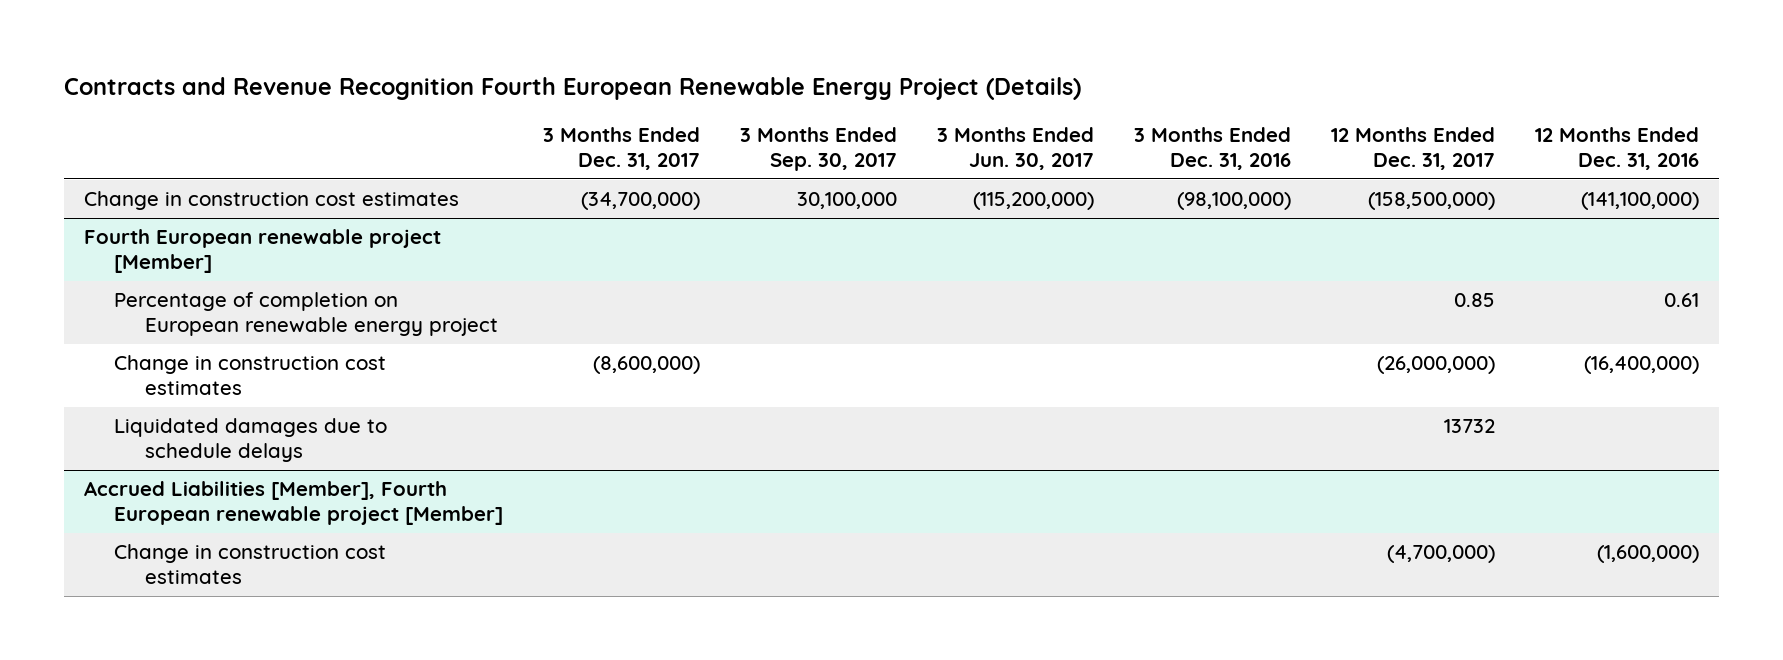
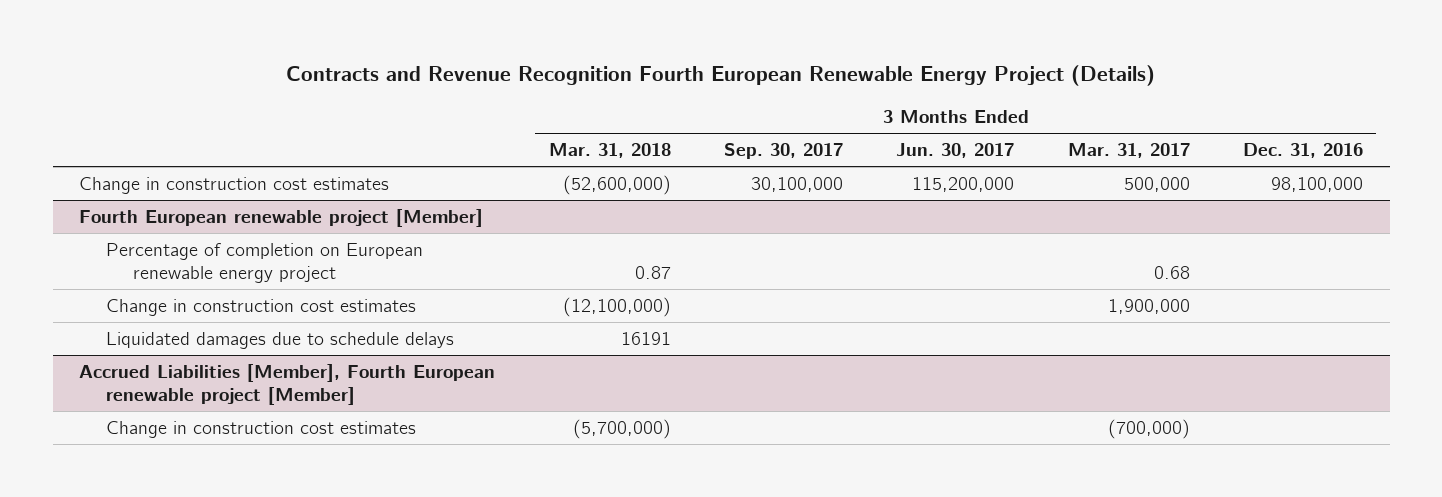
- | 3 Months Ended Dec. 31, 2017 | 3 Months Ended Sep. 30, 2017 | 3 Months Ended Jun. 30, 2017 | 3 Months Ended Dec. 31, 2016 | 12 Months Ended Dec. 31, 2017 | 12 Months Ended Dec. 31, 2016
+ | 3 Months Ended Mar. 31, 2018 | 3 Months Ended Sep. 30, 2017 | 3 Months Ended Jun. 30, 2017 | 3 Months Ended Mar. 31, 2017 | 3 Months Ended Dec. 31, 2016
- Change in construction cost estimates | (34,700,000) | 30,100,000 | (115,200,000) | (98,100,000) | (158,500,000) | (141,100,000)
+ Change in construction cost estimates | (52,600,000) | 30,100,000 | 115,200,000 | 500,000 | 98,100,000

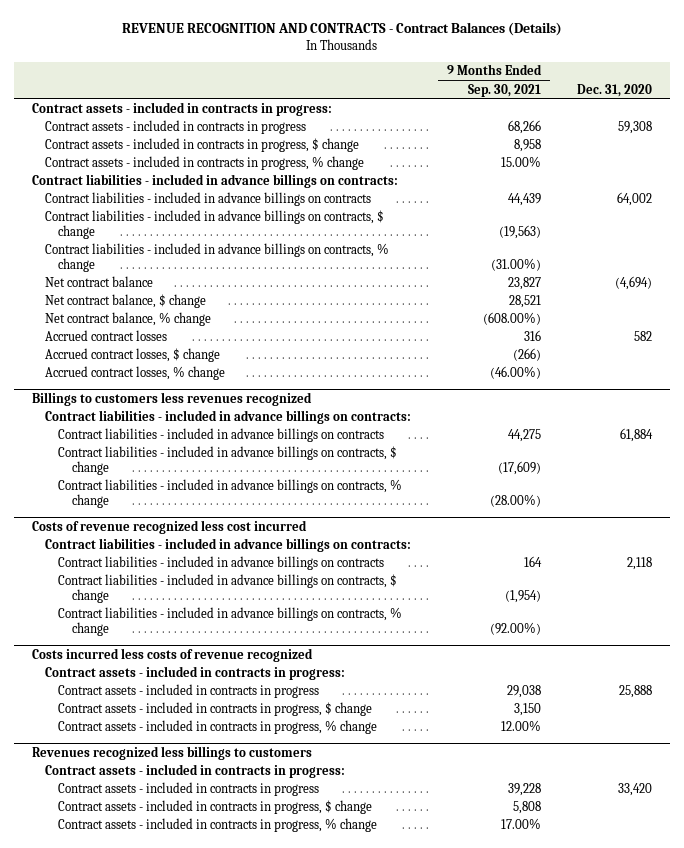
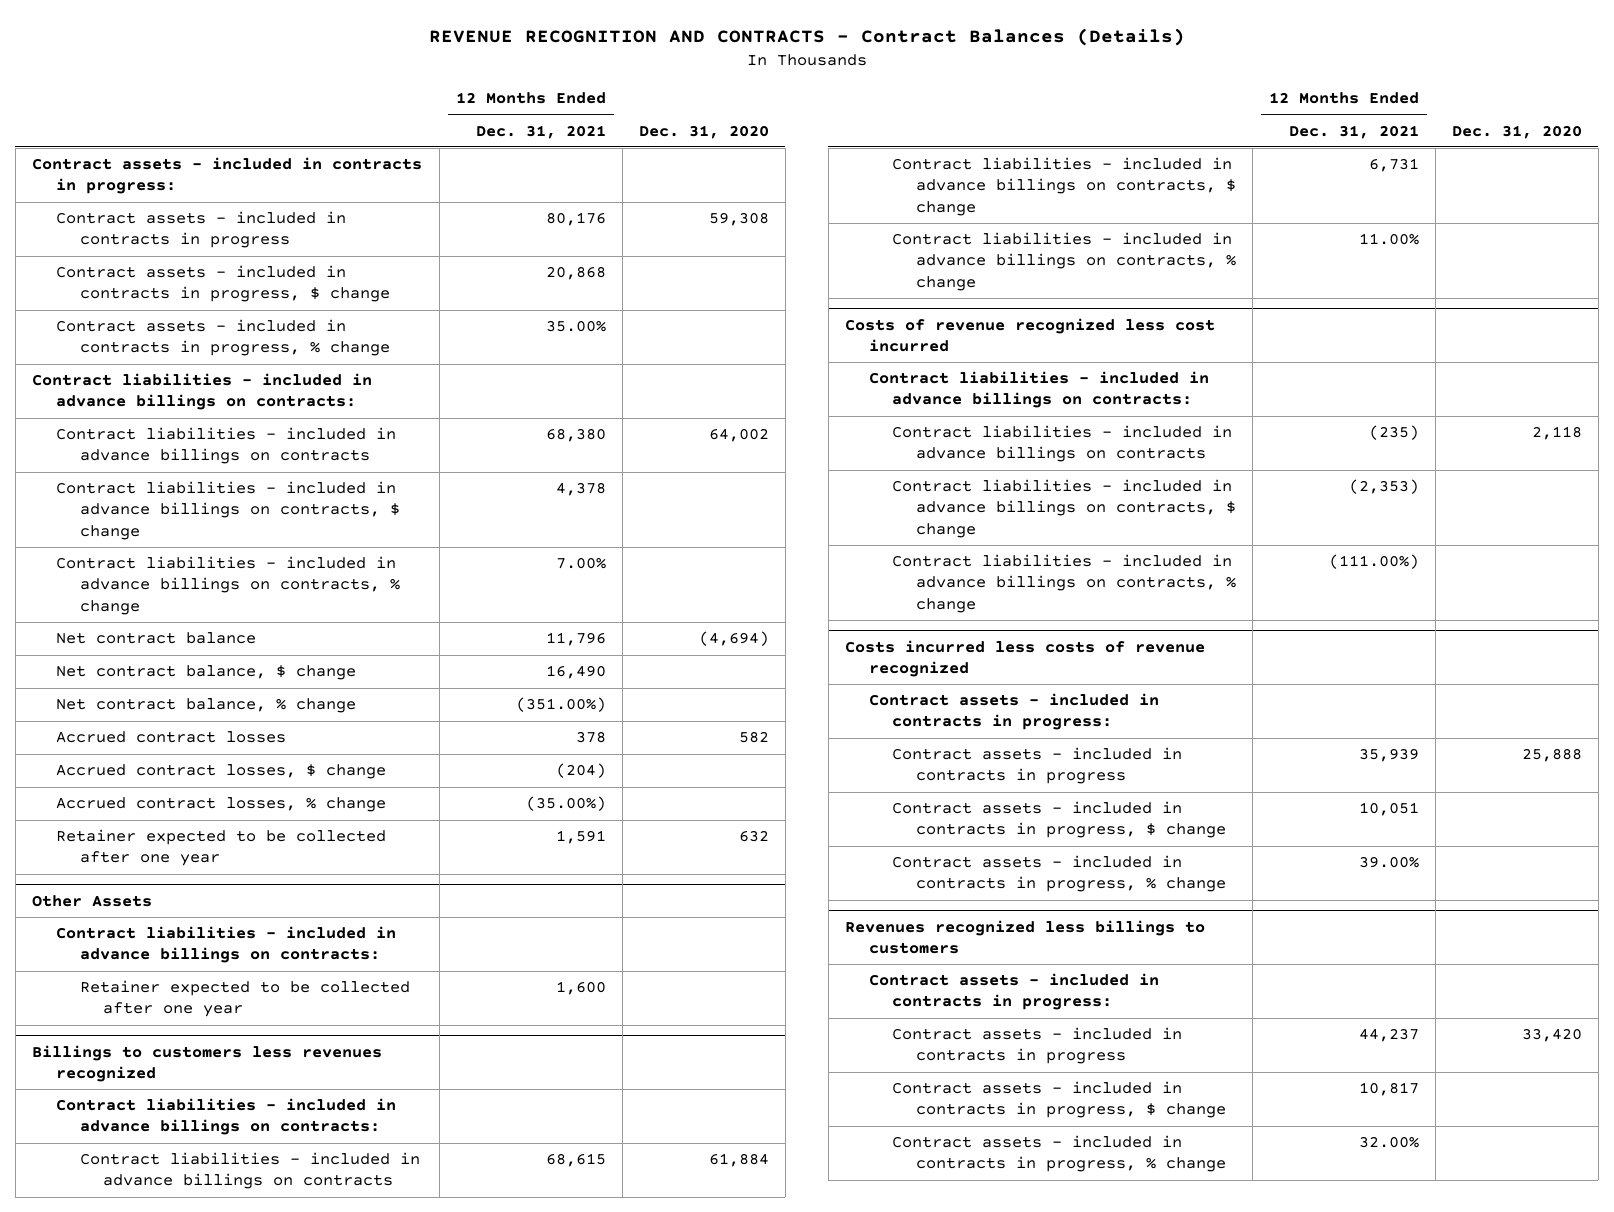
- | 9 Months Ended Sep. 30, 2021 | Dec. 31, 2020
+ | 12 Months Ended Dec. 31, 2021 | Dec. 31, 2020
+ Retainer expected to be collected after one year | 1,591 | 632
+ Other Assets
+ Contract liabilities - included in advance billings on contracts:
+ Retainer expected to be collected after one year | 1,600 |

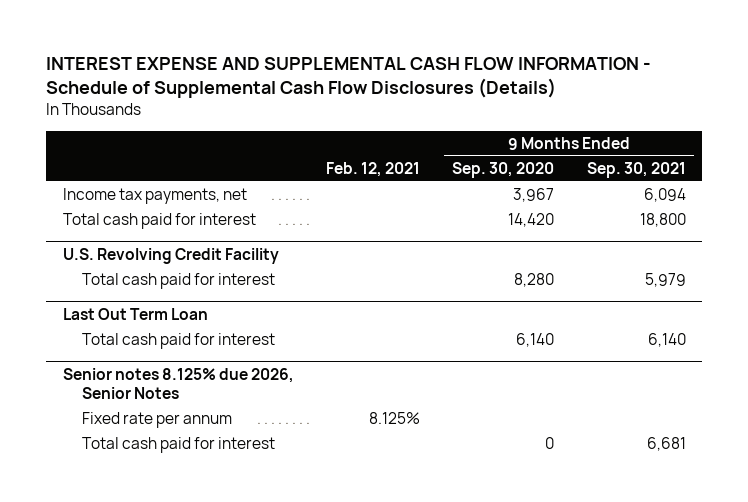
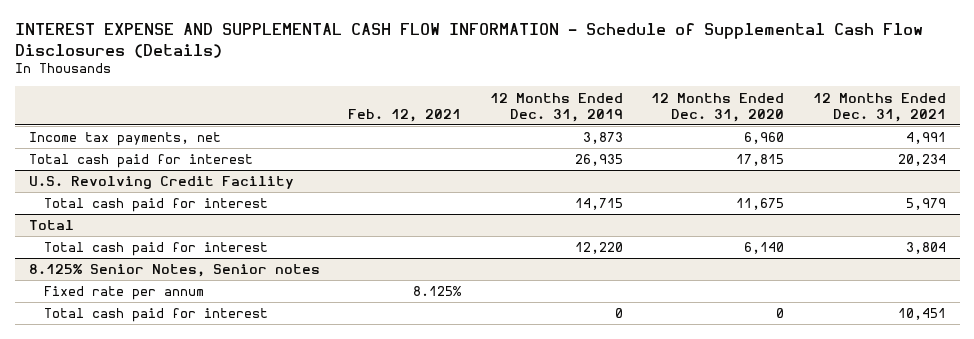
- | Feb. 12, 2021 | 9 Months Ended Sep. 30, 2020 | 9 Months Ended Sep. 30, 2021
+ | Feb. 12, 2021 | 12 Months Ended Dec. 31, 2019 | 12 Months Ended Dec. 31, 2020 | 12 Months Ended Dec. 31, 2021
- Last Out Term Loan
+ Total
- Senior notes 8.125% due 2026, Senior Notes
+ 8.125% Senior Notes, Senior notes

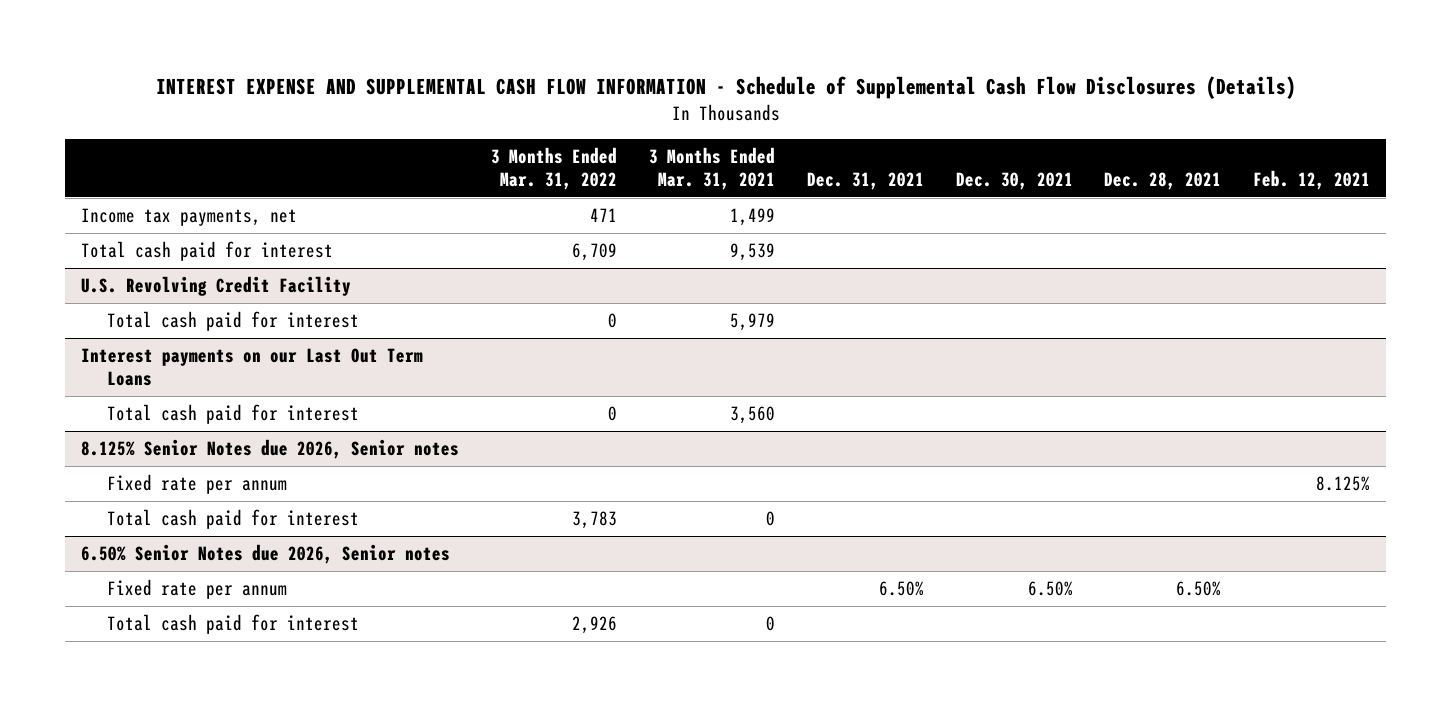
- | Feb. 12, 2021 | 12 Months Ended Dec. 31, 2019 | 12 Months Ended Dec. 31, 2020 | 12 Months Ended Dec. 31, 2021
+ | 3 Months Ended Mar. 31, 2022 | 3 Months Ended Mar. 31, 2021 | Dec. 31, 2021 | Dec. 30, 2021 | Dec. 28, 2021 | Feb. 12, 2021
- Total
+ Interest payments on our Last Out Term Loans
- 8.125% Senior Notes, Senior notes
+ 8.125% Senior Notes due 2026, Senior notes
+ 6.50% Senior Notes due 2026, Senior notes
+ Fixed rate per annum | | | 6.50% | 6.50% | 6.50% |
+ Total cash paid for interest | 2,926 | 0 | | | |

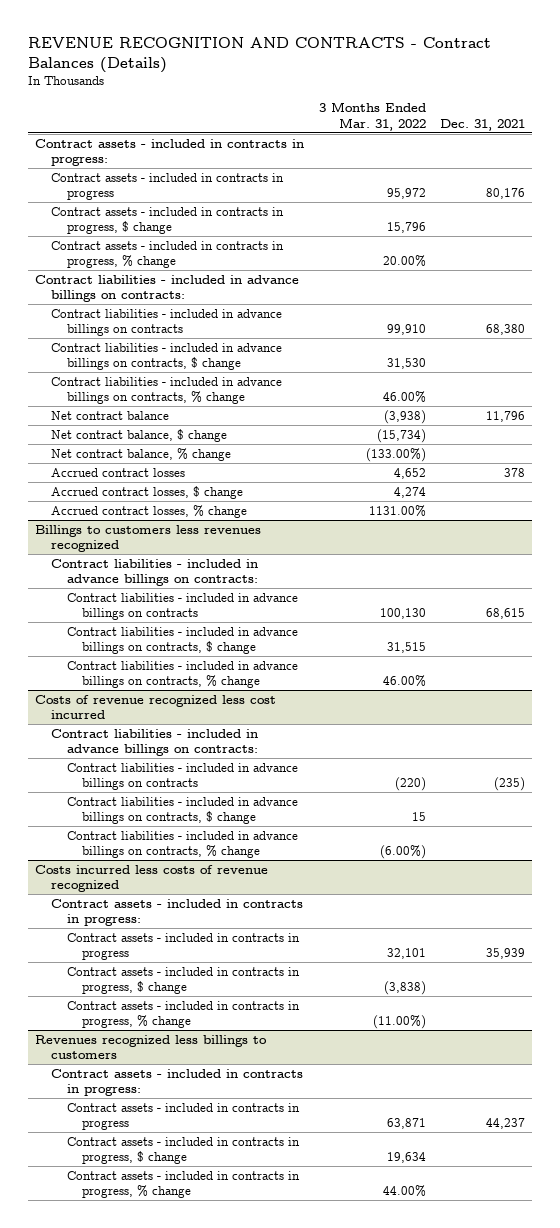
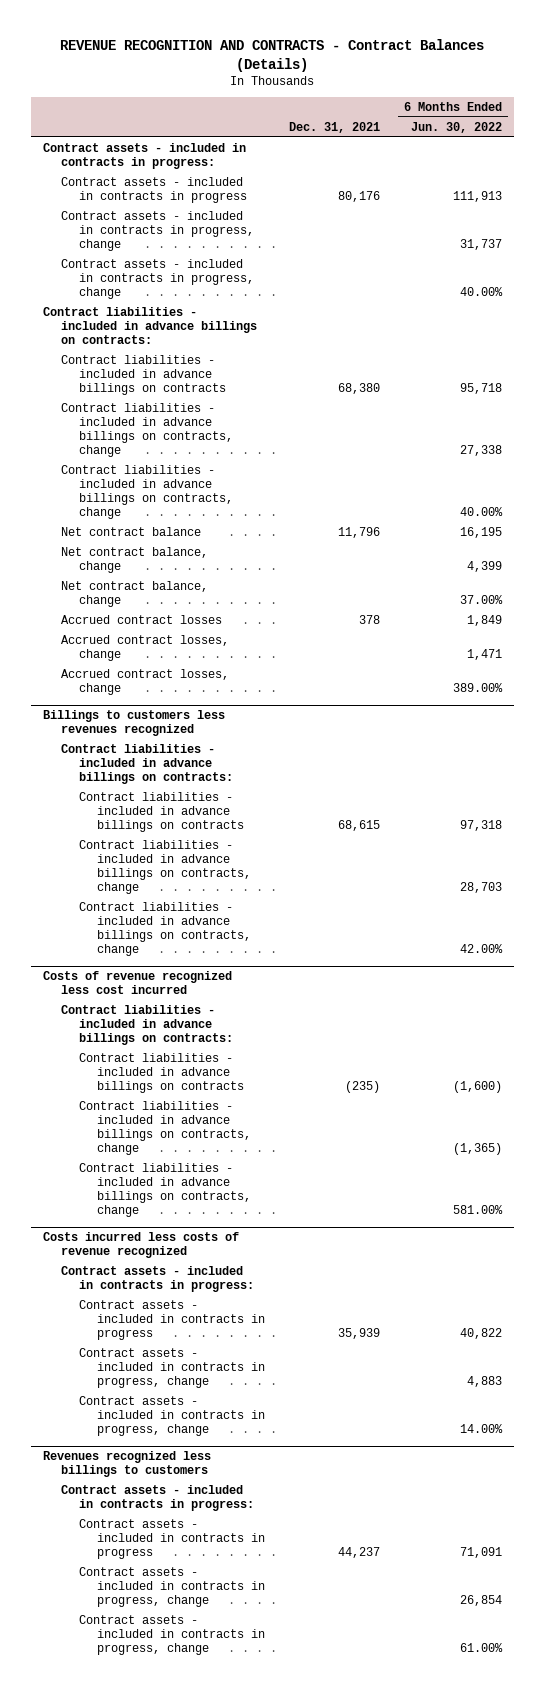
- | 3 Months Ended Mar. 31, 2022 | Dec. 31, 2021
+ | Dec. 31, 2021 | 6 Months Ended Jun. 30, 2022
- Contract assets - included in contracts in progress, $ change | 15,796 |
- Contract assets - included in contracts in progress, % change | 20.00% |
+ Contract assets - included in contracts in progress, change | | 31,737
+ Contract assets - included in contracts in progress, change | | 40.00%
- Contract liabilities - included in advance billings on contracts, $ change | 31,530 |
- Contract liabilities - included in advance billings on contracts, % change | 46.00% |
+ Contract liabilities - included in advance billings on contracts, change | | 27,338
+ Contract liabilities - included in advance billings on contracts, change | | 40.00%
- Net contract balance, $ change | (15,734) |
- Net contract balance, % change | (133.00%) |
+ Net contract balance, change | | 4,399
+ Net contract balance, change | | 37.00%
- Accrued contract losses, $ change | 4,274 |
- Accrued contract losses, % change | 1131.00% |
+ Accrued contract losses, change | | 1,471
+ Accrued contract losses, change | | 389.00%
@ Billings to customers less revenues recognized
- Contract liabilities - included in advance billings on contracts, $ change | 31,515 |
- Contract liabilities - included in advance billings on contracts, % change | 46.00% |
+ Contract liabilities - included in advance billings on contracts, change | | 28,703
+ Contract liabilities - included in advance billings on contracts, change | | 42.00%
@ Costs of revenue recognized less cost incurred
- Contract liabilities - included in advance billings on contracts, $ change | 15 |
- Contract liabilities - included in advance billings on contracts, % change | (6.00%) |
+ Contract liabilities - included in advance billings on contracts, change | | (1,365)
+ Contract liabilities - included in advance billings on contracts, change | | 581.00%
@ Costs incurred less costs of revenue recognized
- Contract assets - included in contracts in progress, $ change | (3,838) |
- Contract assets - included in contracts in progress, % change | (11.00%) |
+ Contract assets - included in contracts in progress, change | | 4,883
+ Contract assets - included in contracts in progress, change | | 14.00%
@ Revenues recognized less billings to customers
- Contract assets - included in contracts in progress, $ change | 19,634 |
- Contract assets - included in contracts in progress, % change | 44.00% |
+ Contract assets - included in contracts in progress, change | | 26,854
+ Contract assets - included in contracts in progress, change | | 61.00%

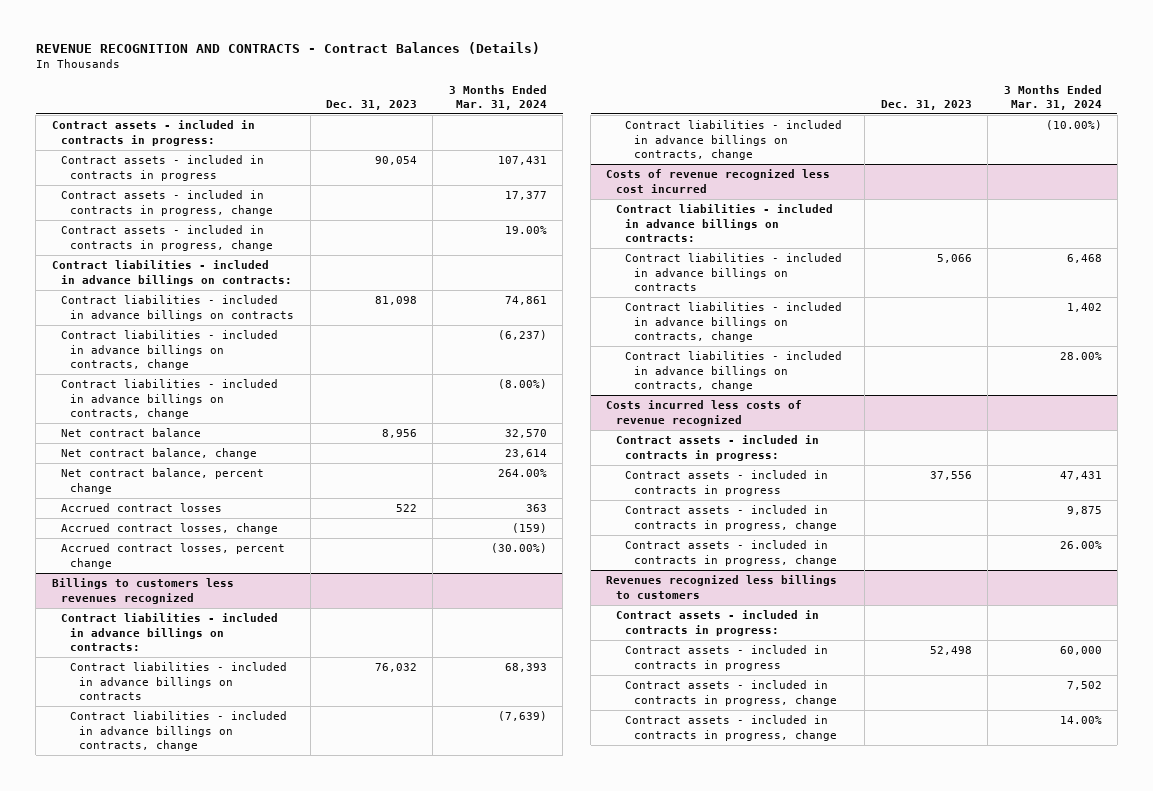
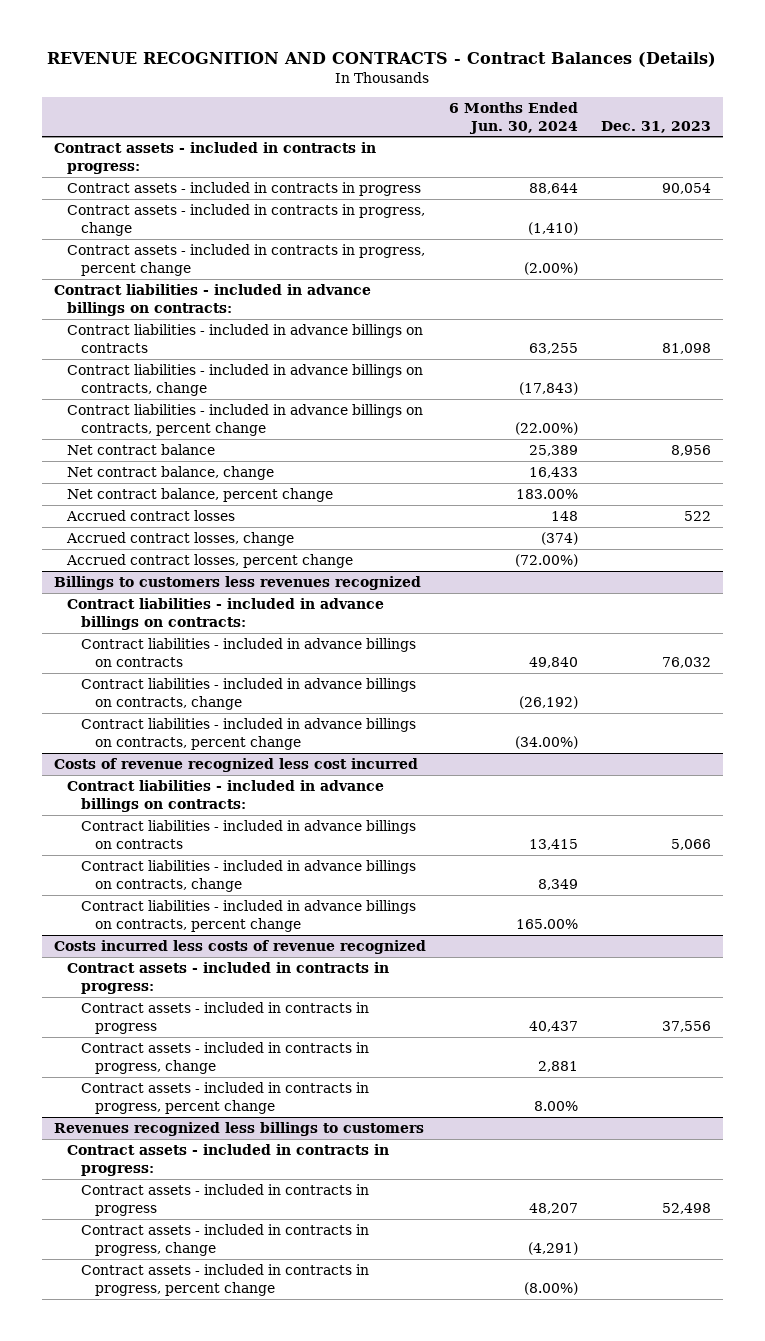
- | Dec. 31, 2023 | 3 Months Ended Mar. 31, 2024
+ | 6 Months Ended Jun. 30, 2024 | Dec. 31, 2023
- Contract assets - included in contracts in progress, change | | 19.00%
+ Contract assets - included in contracts in progress, percent change | (2.00%) |
- Contract liabilities - included in advance billings on contracts, change | | (8.00%)
+ Contract liabilities - included in advance billings on contracts, percent change | (22.00%) |
@ Billings to customers less revenues recognized
- Contract liabilities - included in advance billings on contracts, change | | (10.00%)
+ Contract liabilities - included in advance billings on contracts, percent change | (34.00%) |
@ Costs of revenue recognized less cost incurred
- Contract liabilities - included in advance billings on contracts, change | | 28.00%
+ Contract liabilities - included in advance billings on contracts, percent change | 165.00% |
@ Costs incurred less costs of revenue recognized
- Contract assets - included in contracts in progress, change | | 26.00%
+ Contract assets - included in contracts in progress, percent change | 8.00% |
@ Revenues recognized less billings to customers
- Contract assets - included in contracts in progress, change | | 14.00%
+ Contract assets - included in contracts in progress, percent change | (8.00%) |

